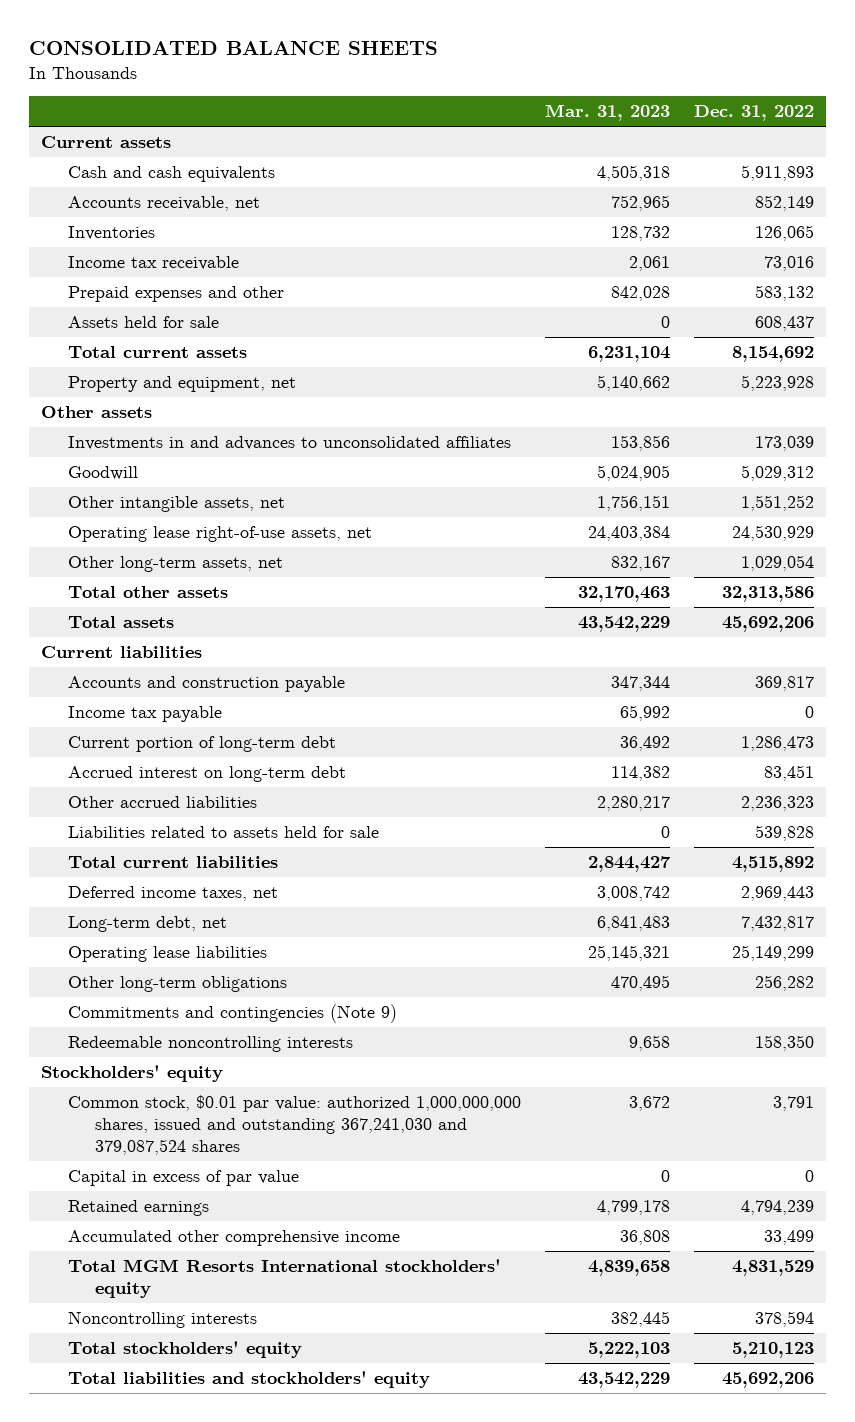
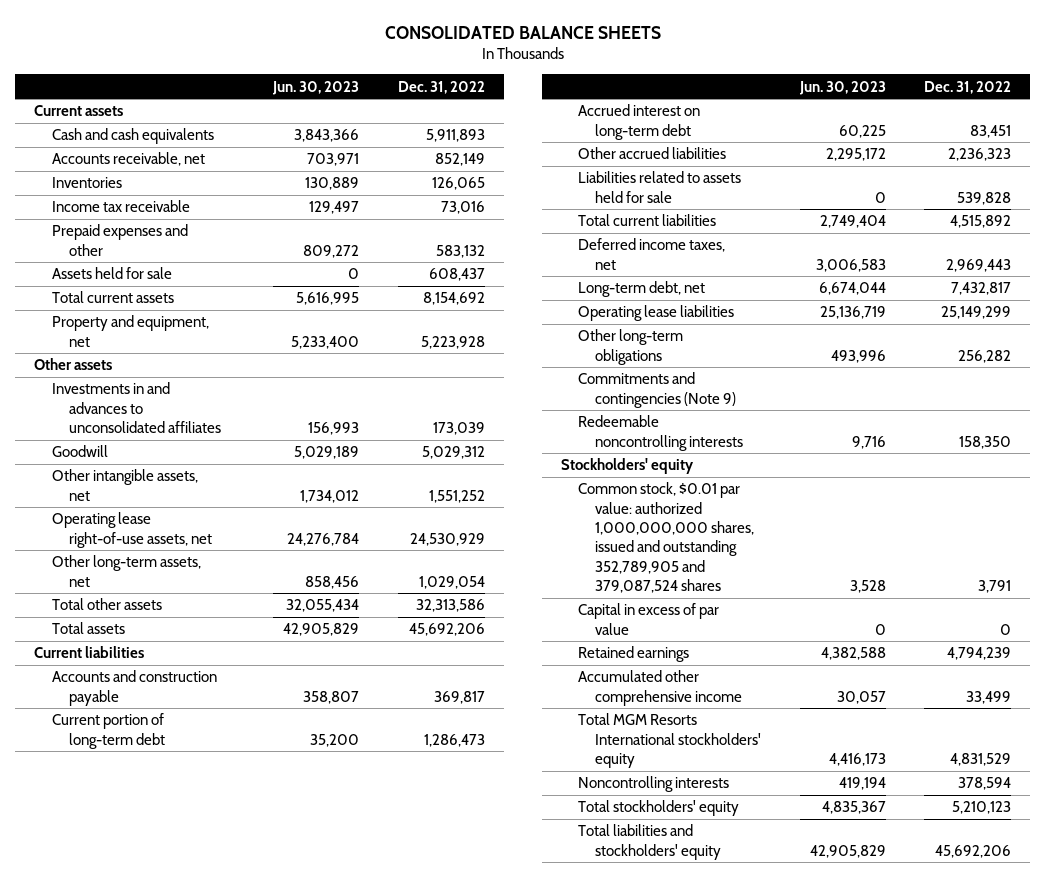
- | Mar. 31, 2023 | Dec. 31, 2022
+ | Jun. 30, 2023 | Dec. 31, 2022
- Income tax payable | 65,992 | 0
- Common stock, $0.01 par value: authorized 1,000,000,000 shares, issued and outstanding 367,241,030 and 379,087,524 shares | 3,672 | 3,791
+ Common stock, $0.01 par value: authorized 1,000,000,000 shares, issued and outstanding 352,789,905 and 379,087,524 shares | 3,528 | 3,791

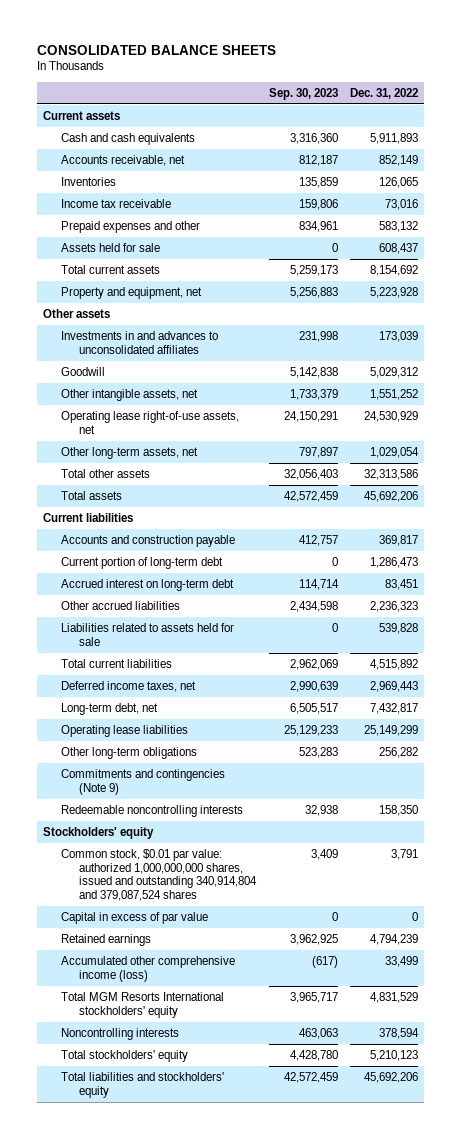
- | Jun. 30, 2023 | Dec. 31, 2022
+ | Sep. 30, 2023 | Dec. 31, 2022
- Common stock, $0.01 par value: authorized 1,000,000,000 shares, issued and outstanding 352,789,905 and 379,087,524 shares | 3,528 | 3,791
+ Common stock, $0.01 par value: authorized 1,000,000,000 shares, issued and outstanding 340,914,804 and 379,087,524 shares | 3,409 | 3,791
- Accumulated other comprehensive income | 30,057 | 33,499
+ Accumulated other comprehensive income (loss) | (617) | 33,499

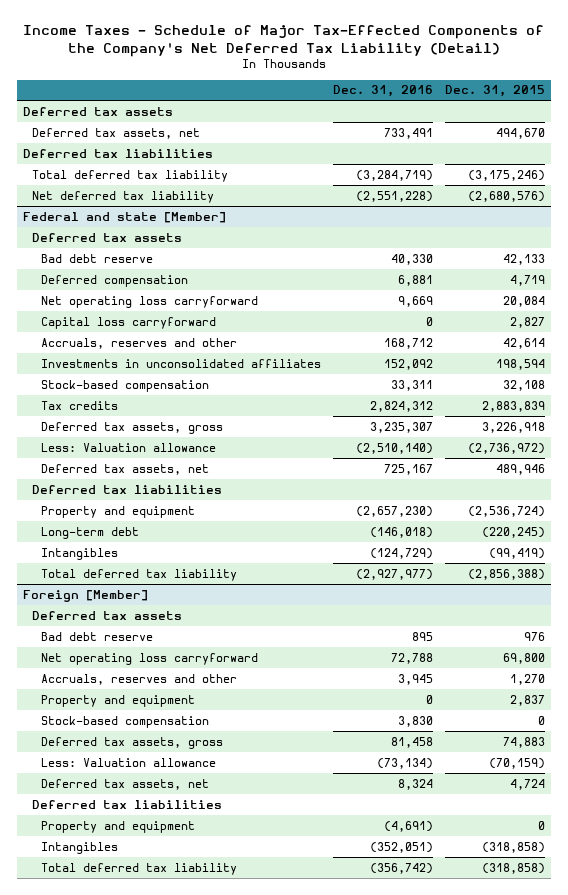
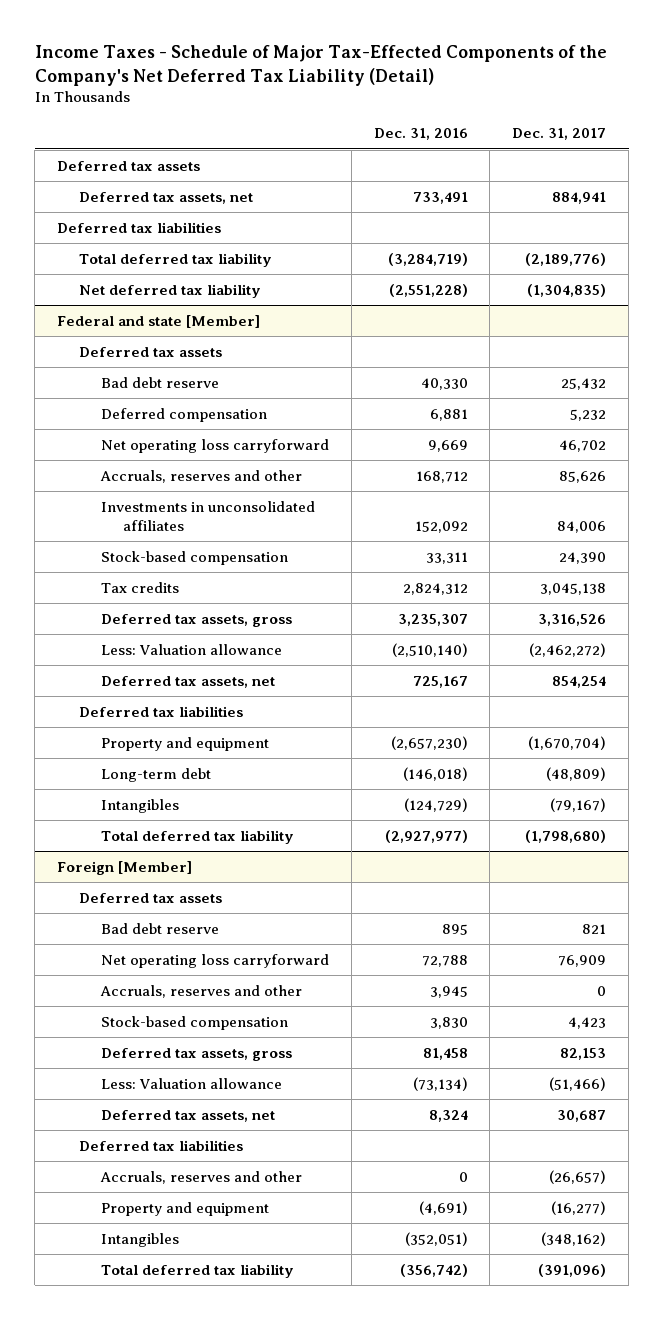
- | Dec. 31, 2016 | Dec. 31, 2015
+ | Dec. 31, 2016 | Dec. 31, 2017
@ Federal and state [Member]
- Capital loss carryforward | 0 | 2,827
@ Foreign [Member]
- Property and equipment | 0 | 2,837
+ Accruals, reserves and other | 0 | (26,657)

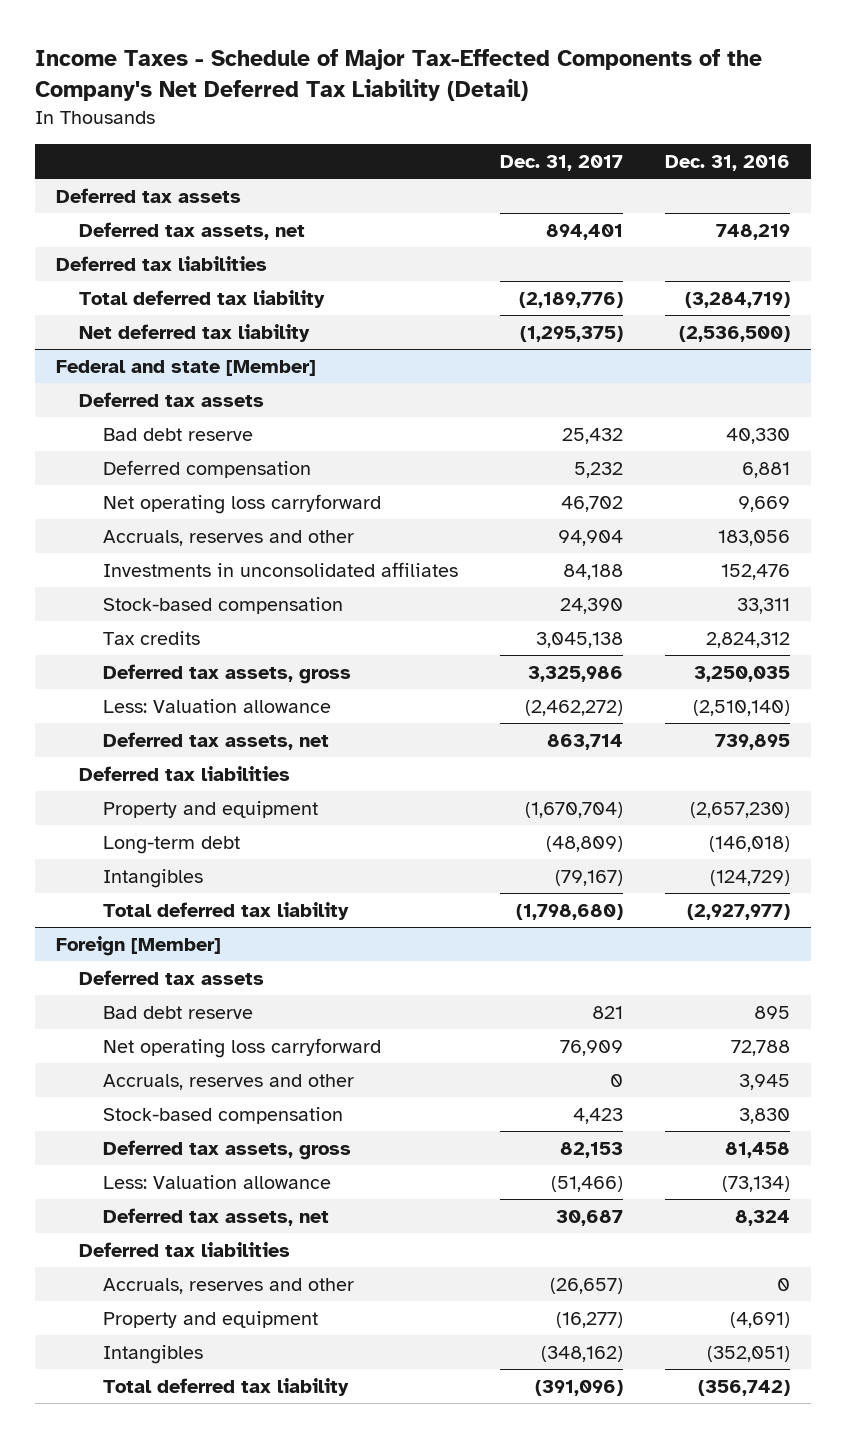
- | Dec. 31, 2016 | Dec. 31, 2017
+ | Dec. 31, 2017 | Dec. 31, 2016
- Deferred tax assets, net | 733,491 | 884,941
+ Deferred tax assets, net | 894,401 | 748,219
- Net deferred tax liability | (2,551,228) | (1,304,835)
+ Net deferred tax liability | (1,295,375) | (2,536,500)
@ Federal and state [Member]
- Accruals, reserves and other | 168,712 | 85,626
- Investments in unconsolidated affiliates | 152,092 | 84,006
+ Accruals, reserves and other | 94,904 | 183,056
+ Investments in unconsolidated affiliates | 84,188 | 152,476
- Deferred tax assets, gross | 3,235,307 | 3,316,526
+ Deferred tax assets, gross | 3,325,986 | 3,250,035
- Deferred tax assets, net | 725,167 | 854,254
+ Deferred tax assets, net | 863,714 | 739,895

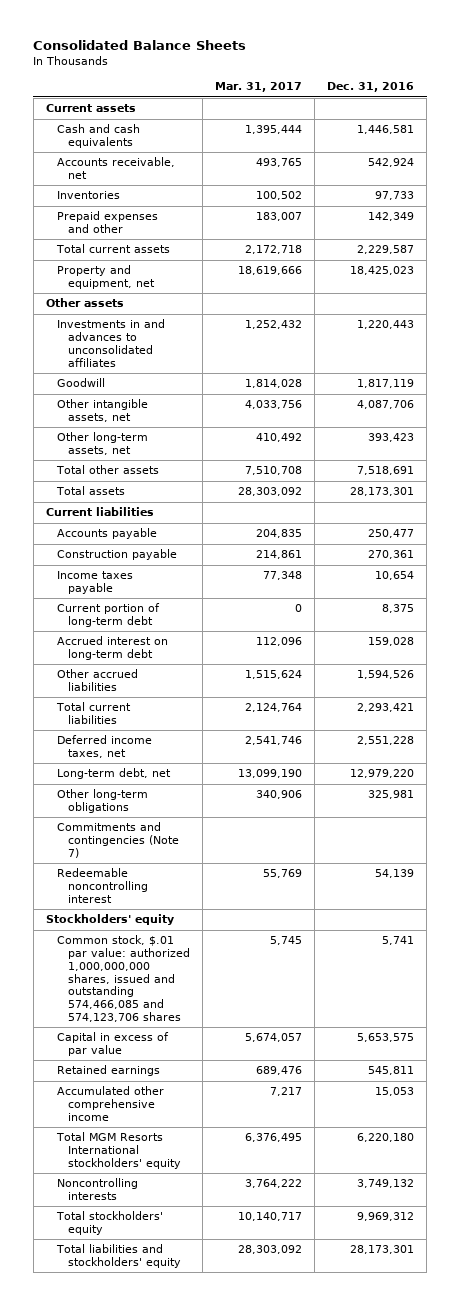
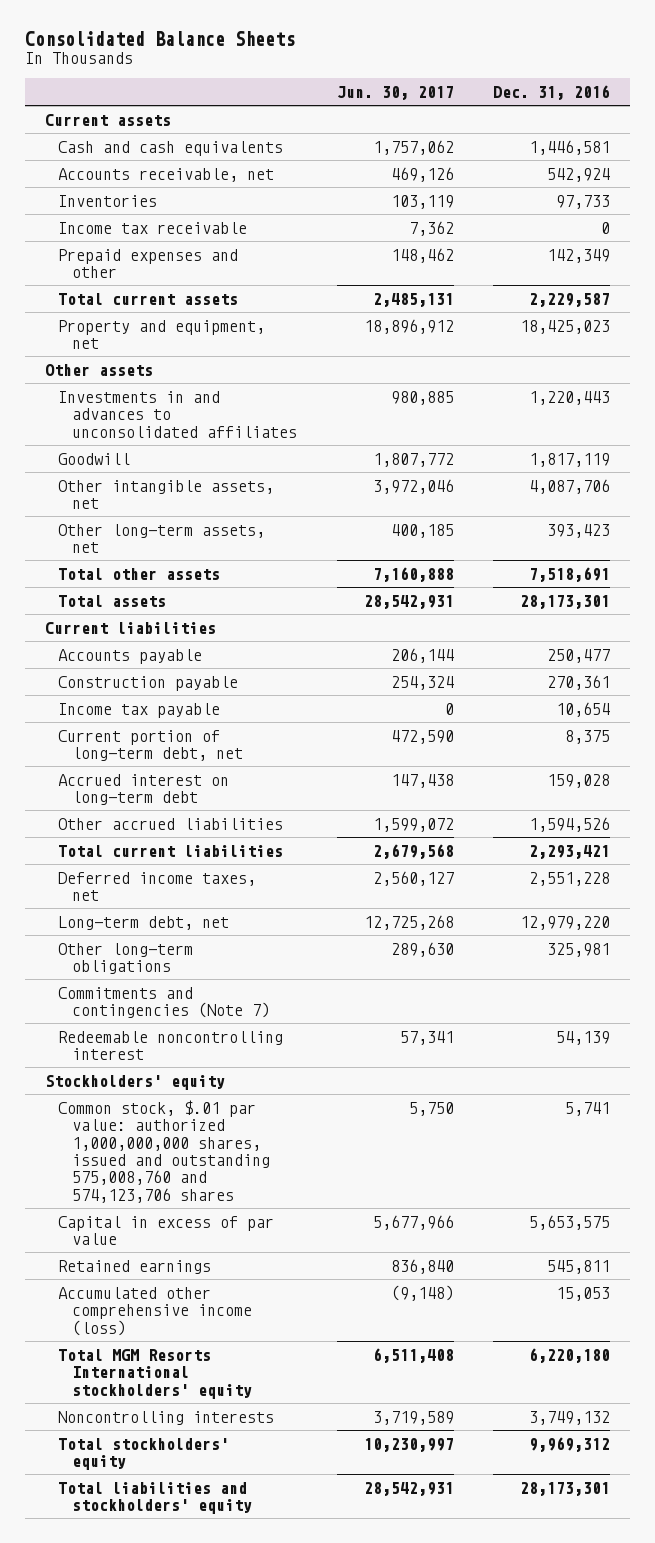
- | Mar. 31, 2017 | Dec. 31, 2016
+ | Jun. 30, 2017 | Dec. 31, 2016
+ Income tax receivable | 7,362 | 0
- Income taxes payable | 77,348 | 10,654
- Current portion of long-term debt | 0 | 8,375
+ Income tax payable | 0 | 10,654
+ Current portion of long-term debt, net | 472,590 | 8,375
- Common stock, $.01 par value: authorized 1,000,000,000 shares, issued and outstanding 574,466,085 and 574,123,706 shares | 5,745 | 5,741
+ Common stock, $.01 par value: authorized 1,000,000,000 shares, issued and outstanding 575,008,760 and 574,123,706 shares | 5,750 | 5,741
- Accumulated other comprehensive income | 7,217 | 15,053
+ Accumulated other comprehensive income (loss) | (9,148) | 15,053

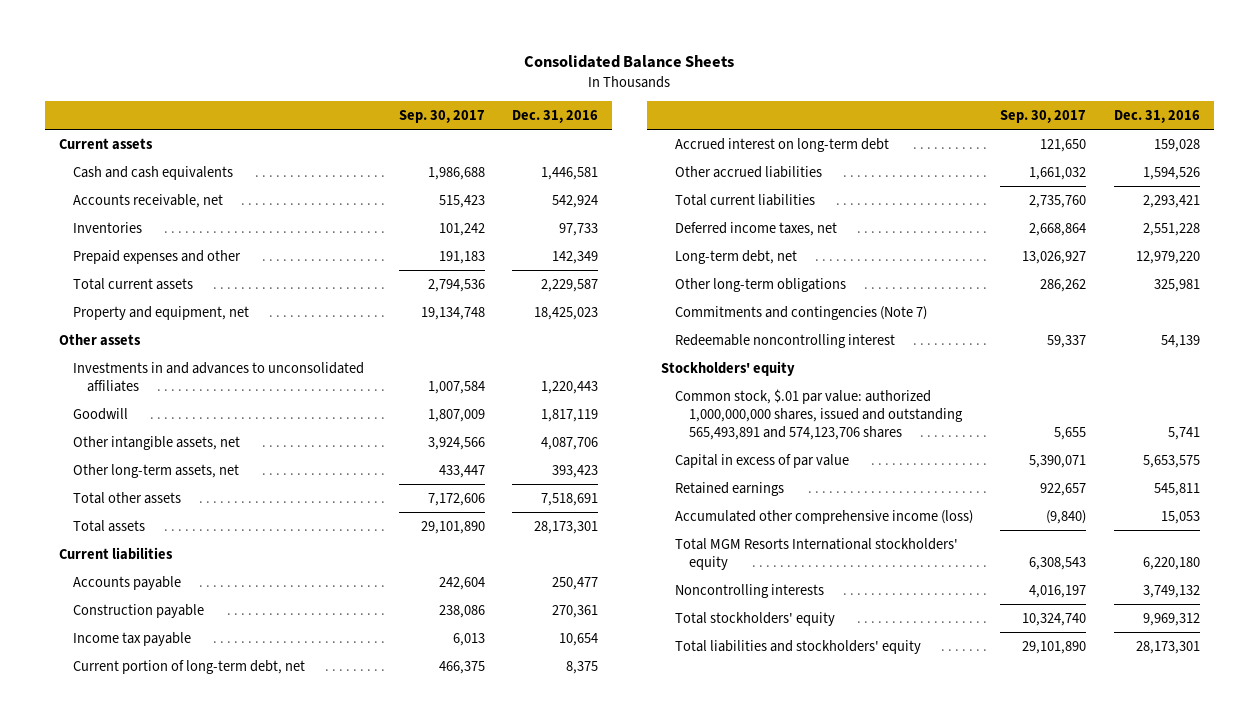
- | Jun. 30, 2017 | Dec. 31, 2016
+ | Sep. 30, 2017 | Dec. 31, 2016
- Income tax receivable | 7,362 | 0
- Common stock, $.01 par value: authorized 1,000,000,000 shares, issued and outstanding 575,008,760 and 574,123,706 shares | 5,750 | 5,741
+ Common stock, $.01 par value: authorized 1,000,000,000 shares, issued and outstanding 565,493,891 and 574,123,706 shares | 5,655 | 5,741

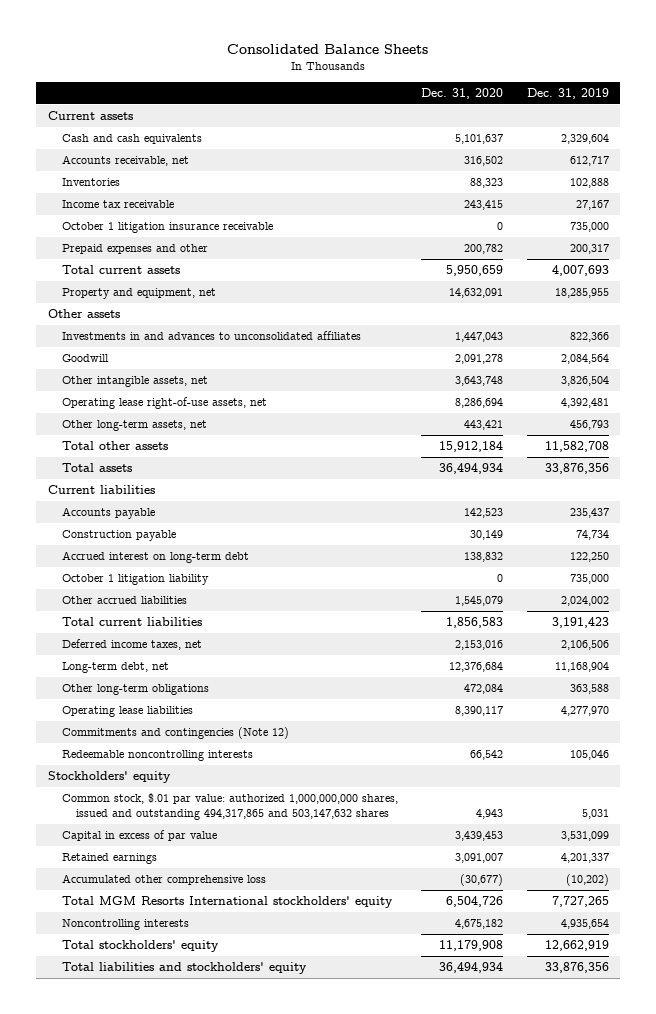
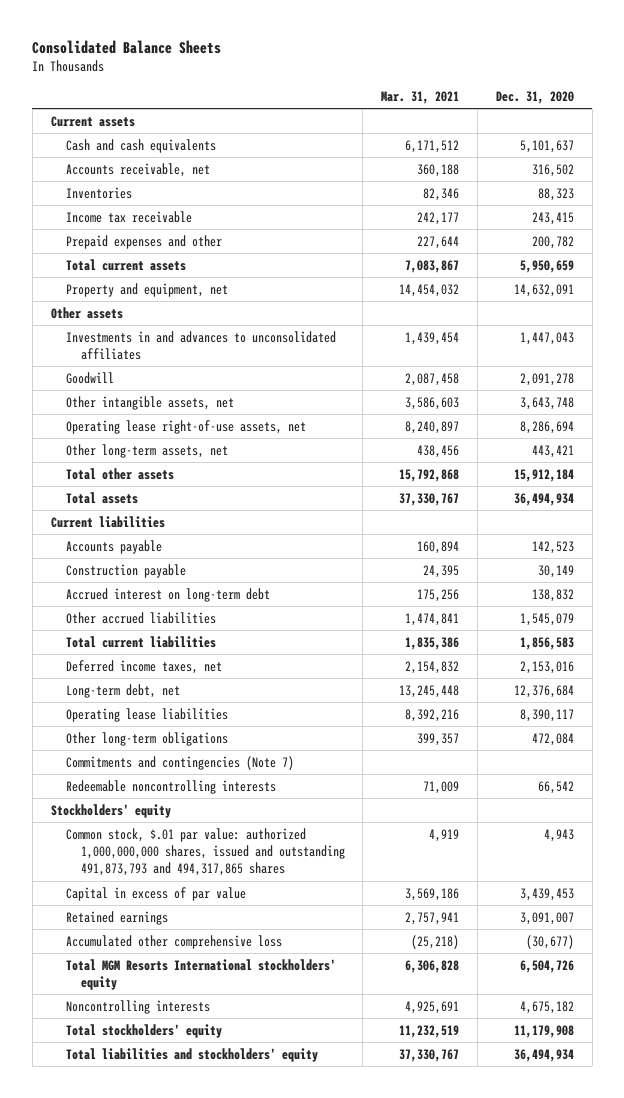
- | Dec. 31, 2020 | Dec. 31, 2019
+ | Mar. 31, 2021 | Dec. 31, 2020
- October 1 litigation insurance receivable | 0 | 735,000
- October 1 litigation liability | 0 | 735,000
- Commitments and contingencies (Note 12)
moved down: Other long-term obligations | 399,357 | 472,084
+ Commitments and contingencies (Note 7)
- Common stock, $.01 par value: authorized 1,000,000,000 shares, issued and outstanding 494,317,865 and 503,147,632 shares | 4,943 | 5,031
+ Common stock, $.01 par value: authorized 1,000,000,000 shares, issued and outstanding 491,873,793 and 494,317,865 shares | 4,919 | 4,943

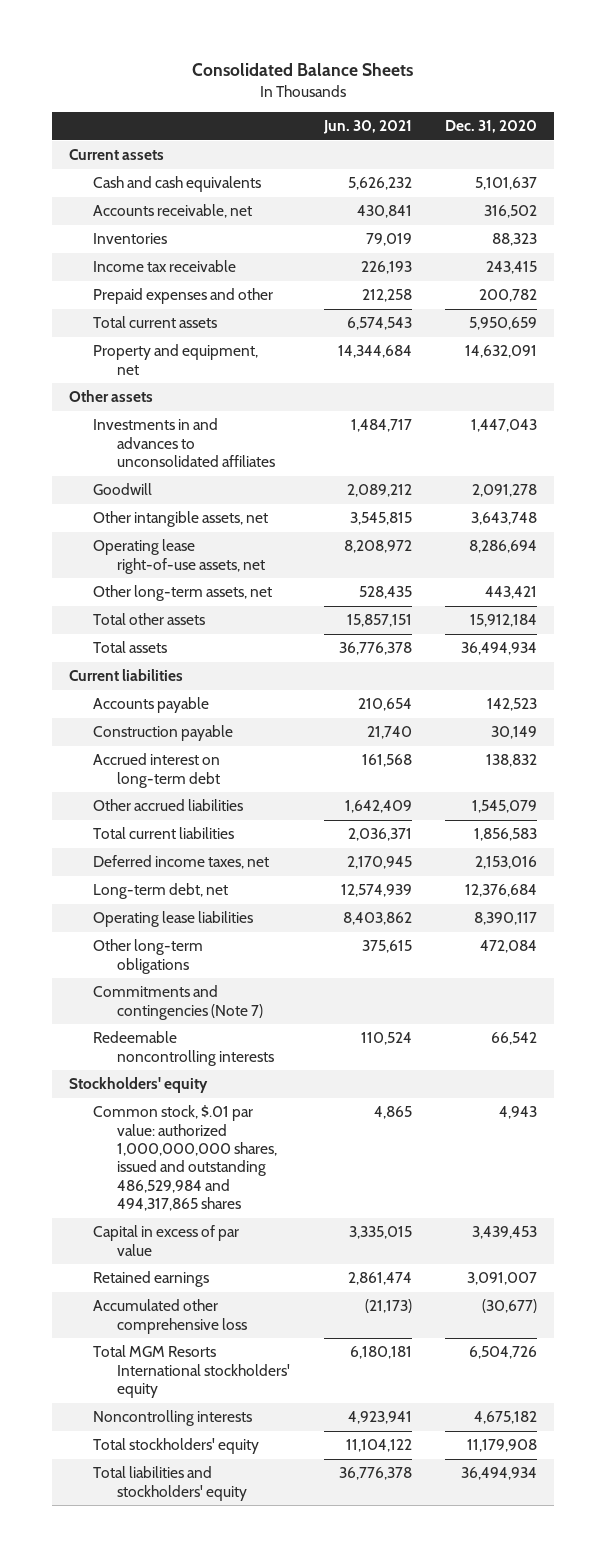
- | Mar. 31, 2021 | Dec. 31, 2020
+ | Jun. 30, 2021 | Dec. 31, 2020
- Common stock, $.01 par value: authorized 1,000,000,000 shares, issued and outstanding 491,873,793 and 494,317,865 shares | 4,919 | 4,943
+ Common stock, $.01 par value: authorized 1,000,000,000 shares, issued and outstanding 486,529,984 and 494,317,865 shares | 4,865 | 4,943

